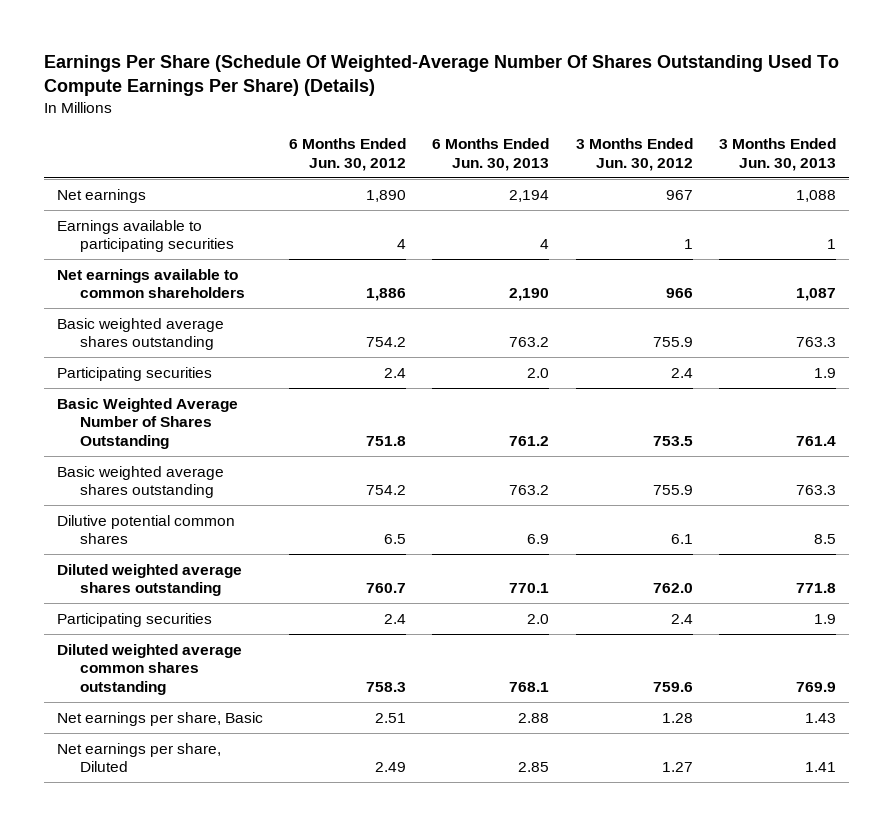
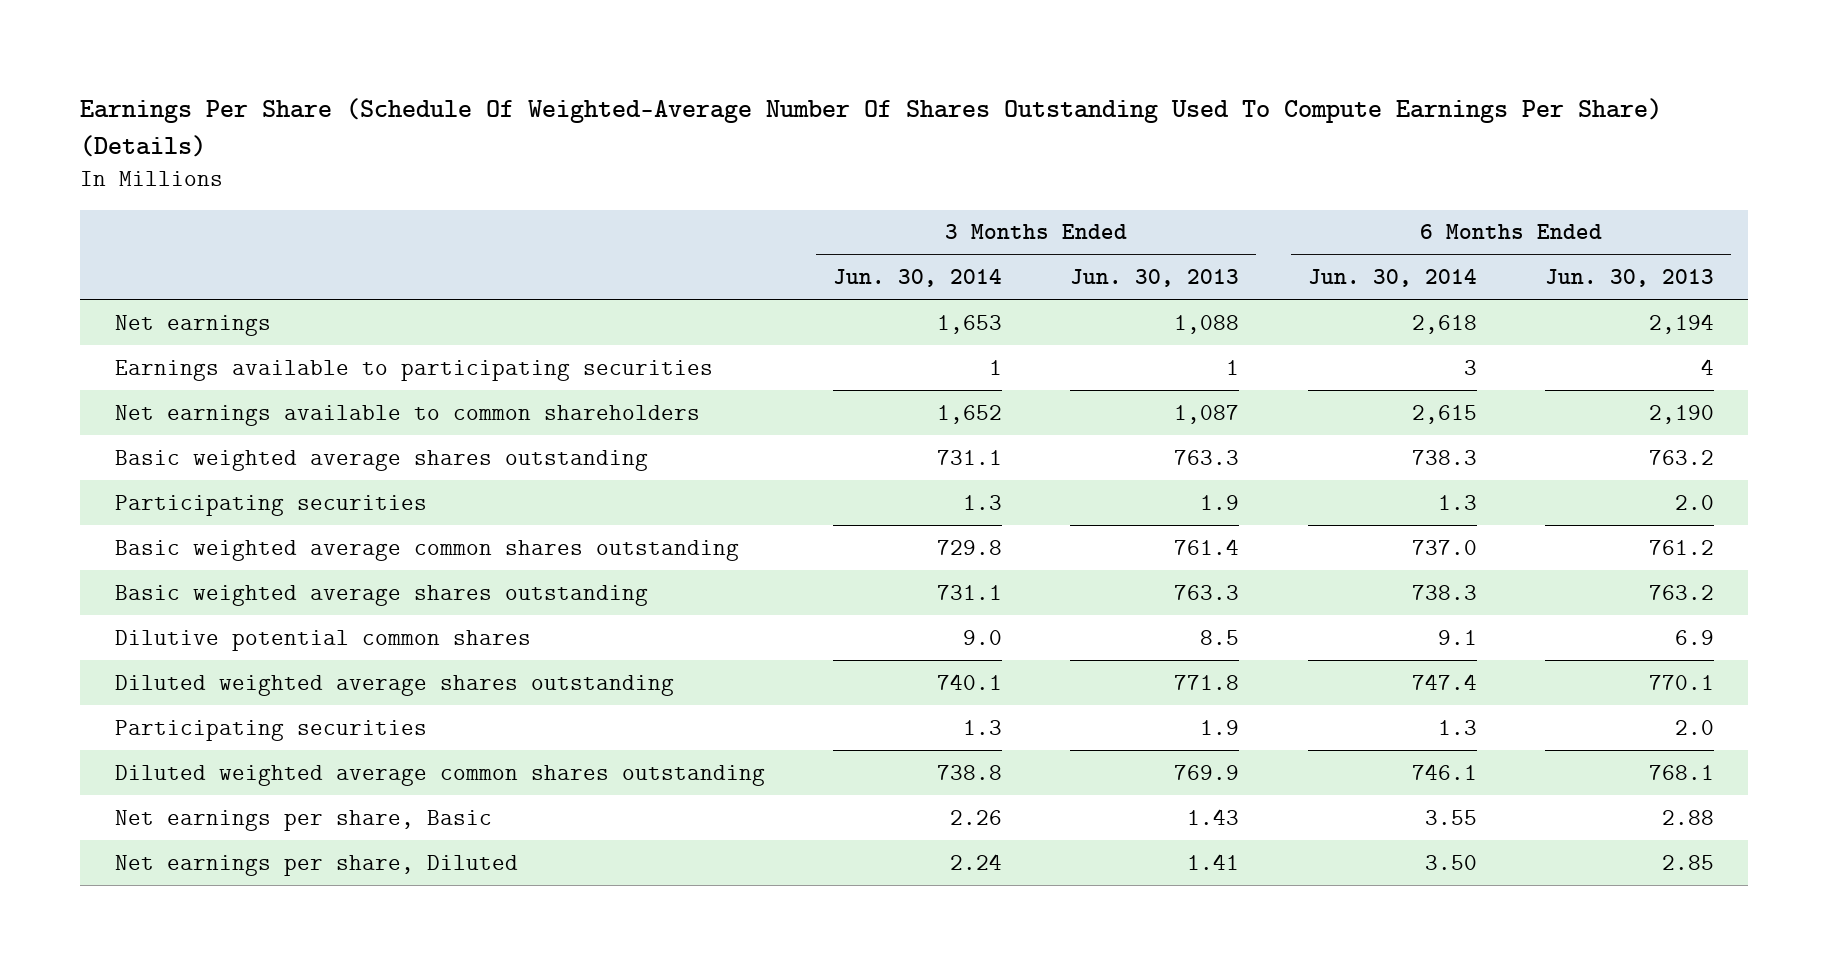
- | 6 Months Ended Jun. 30, 2012 | 6 Months Ended Jun. 30, 2013 | 3 Months Ended Jun. 30, 2012 | 3 Months Ended Jun. 30, 2013
+ | 3 Months Ended Jun. 30, 2014 | 3 Months Ended Jun. 30, 2013 | 6 Months Ended Jun. 30, 2014 | 6 Months Ended Jun. 30, 2013
- Basic Weighted Average Number of Shares Outstanding | 751.8 | 761.2 | 753.5 | 761.4
+ Basic weighted average common shares outstanding | 729.8 | 761.4 | 737.0 | 761.2

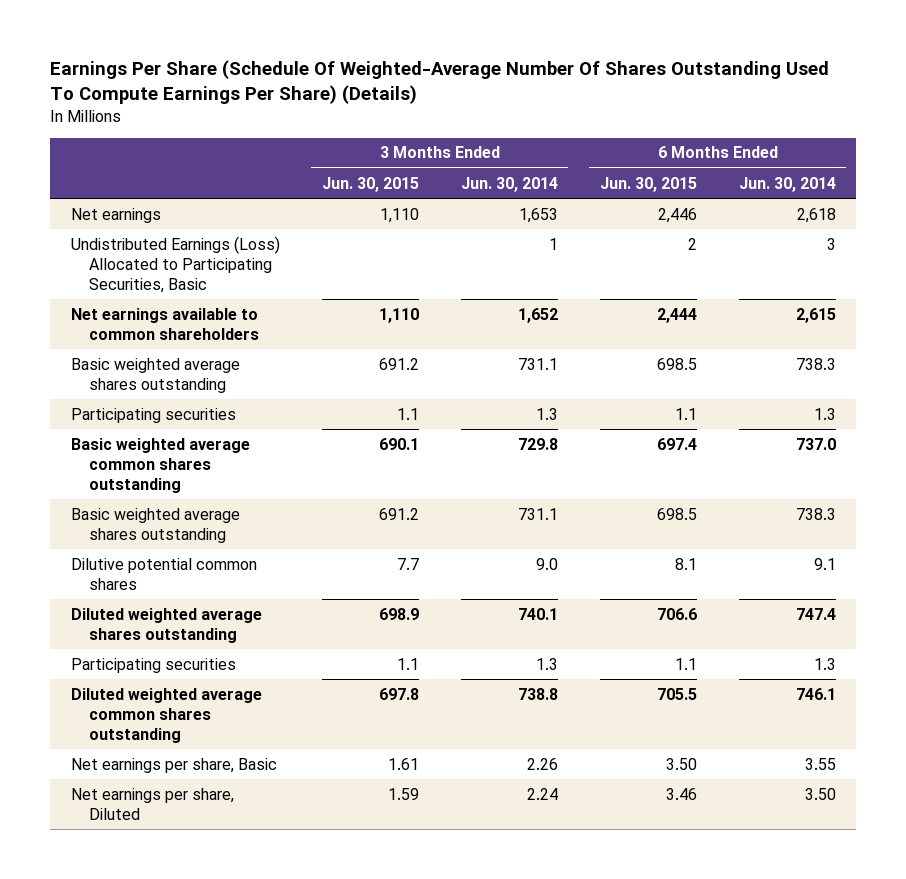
- | 3 Months Ended Jun. 30, 2014 | 3 Months Ended Jun. 30, 2013 | 6 Months Ended Jun. 30, 2014 | 6 Months Ended Jun. 30, 2013
+ | 3 Months Ended Jun. 30, 2015 | 3 Months Ended Jun. 30, 2014 | 6 Months Ended Jun. 30, 2015 | 6 Months Ended Jun. 30, 2014
- Earnings available to participating securities | 1 | 1 | 3 | 4
+ Undistributed Earnings (Loss) Allocated to Participating Securities, Basic | | 1 | 2 | 3

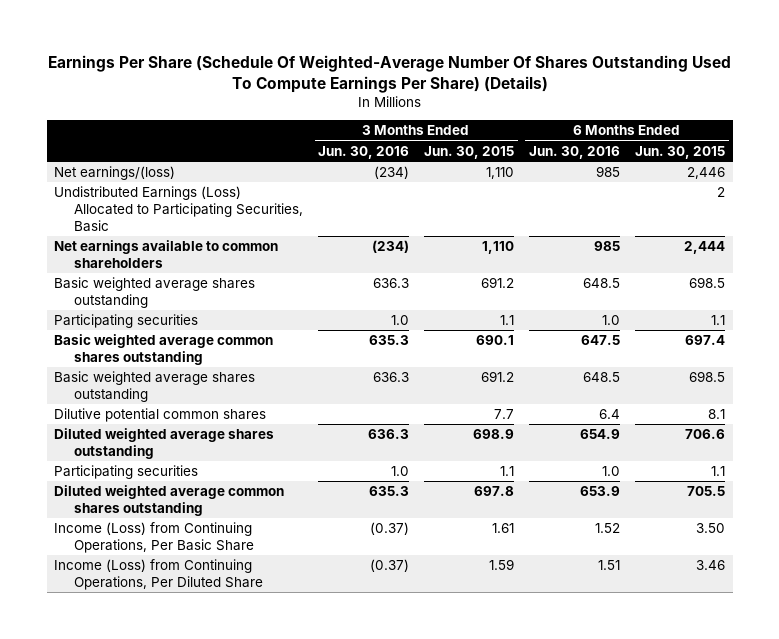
- | 3 Months Ended Jun. 30, 2015 | 3 Months Ended Jun. 30, 2014 | 6 Months Ended Jun. 30, 2015 | 6 Months Ended Jun. 30, 2014
+ | 3 Months Ended Jun. 30, 2016 | 3 Months Ended Jun. 30, 2015 | 6 Months Ended Jun. 30, 2016 | 6 Months Ended Jun. 30, 2015
- Net earnings | 1,110 | 1,653 | 2,446 | 2,618
+ Net earnings/(loss) | (234) | 1,110 | 985 | 2,446
- Net earnings per share, Basic | 1.61 | 2.26 | 3.50 | 3.55
- Net earnings per share, Diluted | 1.59 | 2.24 | 3.46 | 3.50
+ Income (Loss) from Continuing Operations, Per Basic Share | (0.37) | 1.61 | 1.52 | 3.50
+ Income (Loss) from Continuing Operations, Per Diluted Share | (0.37) | 1.59 | 1.51 | 3.46

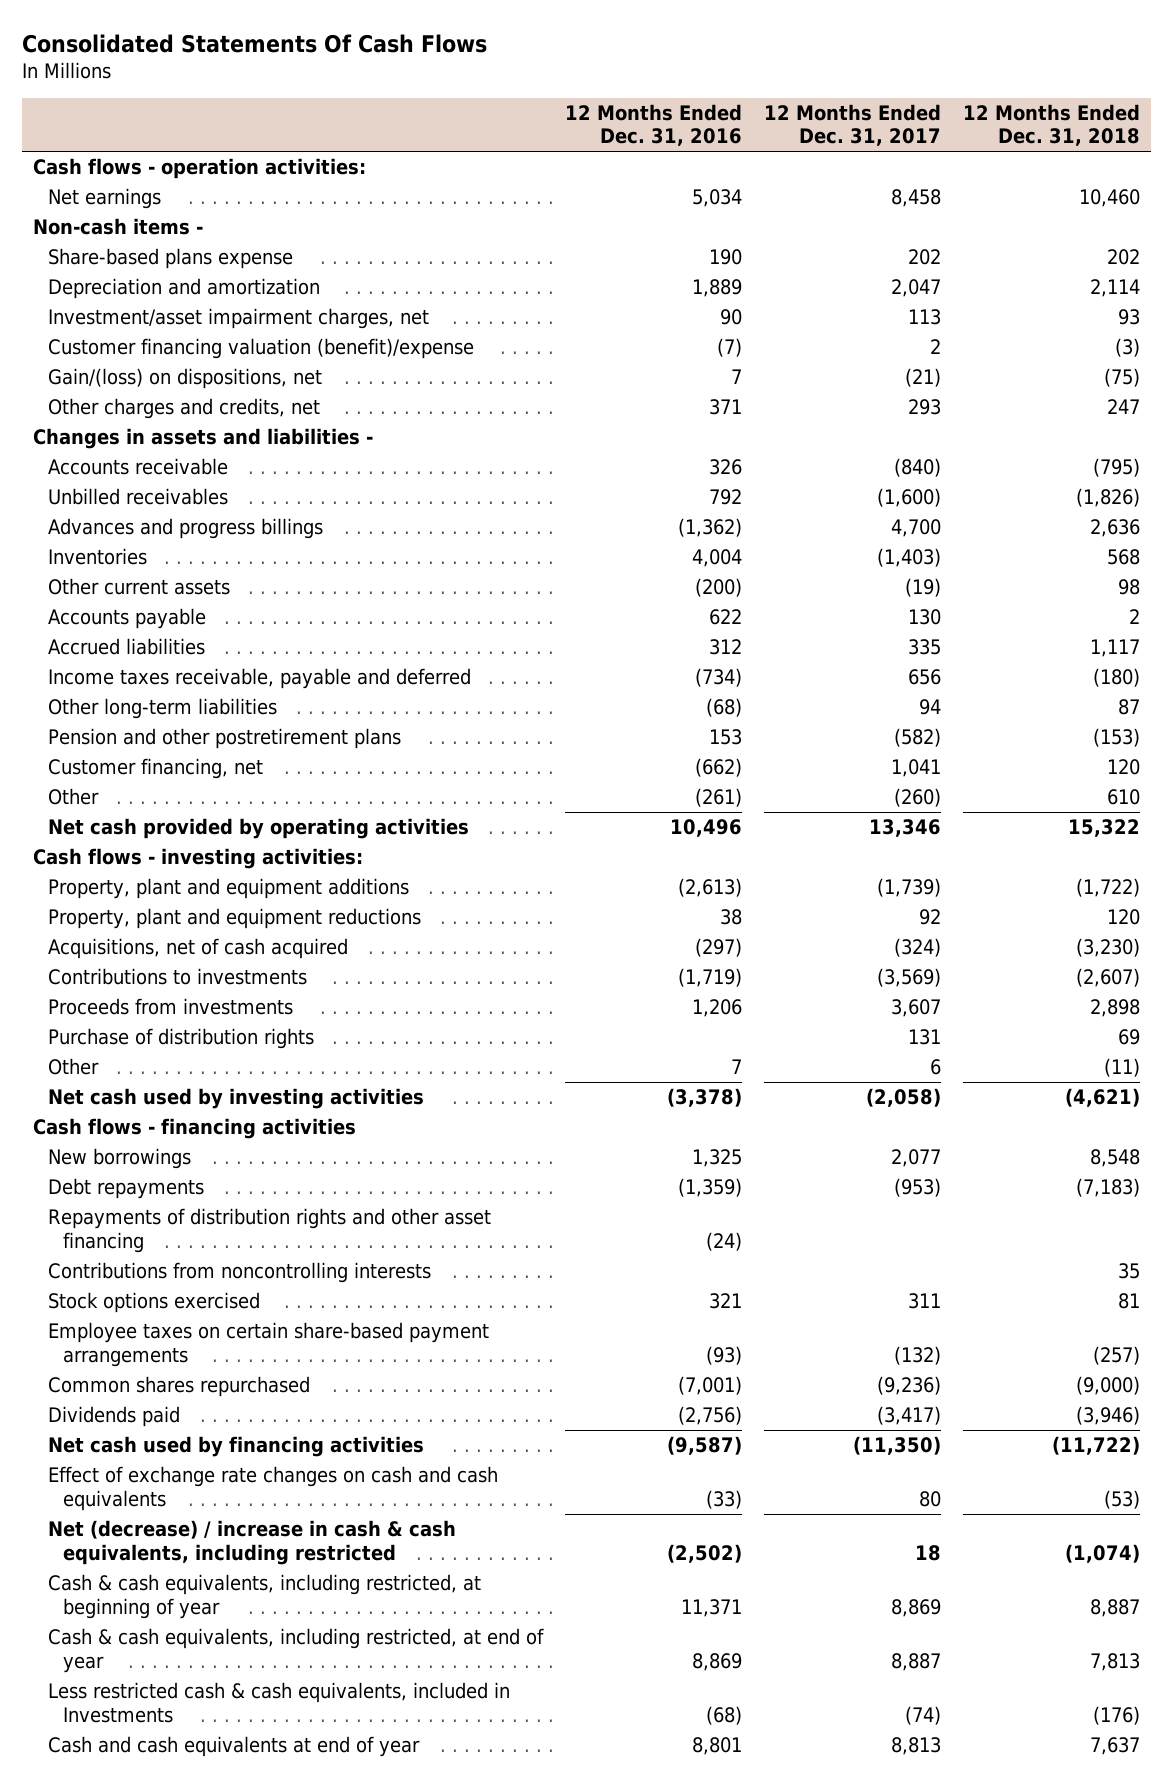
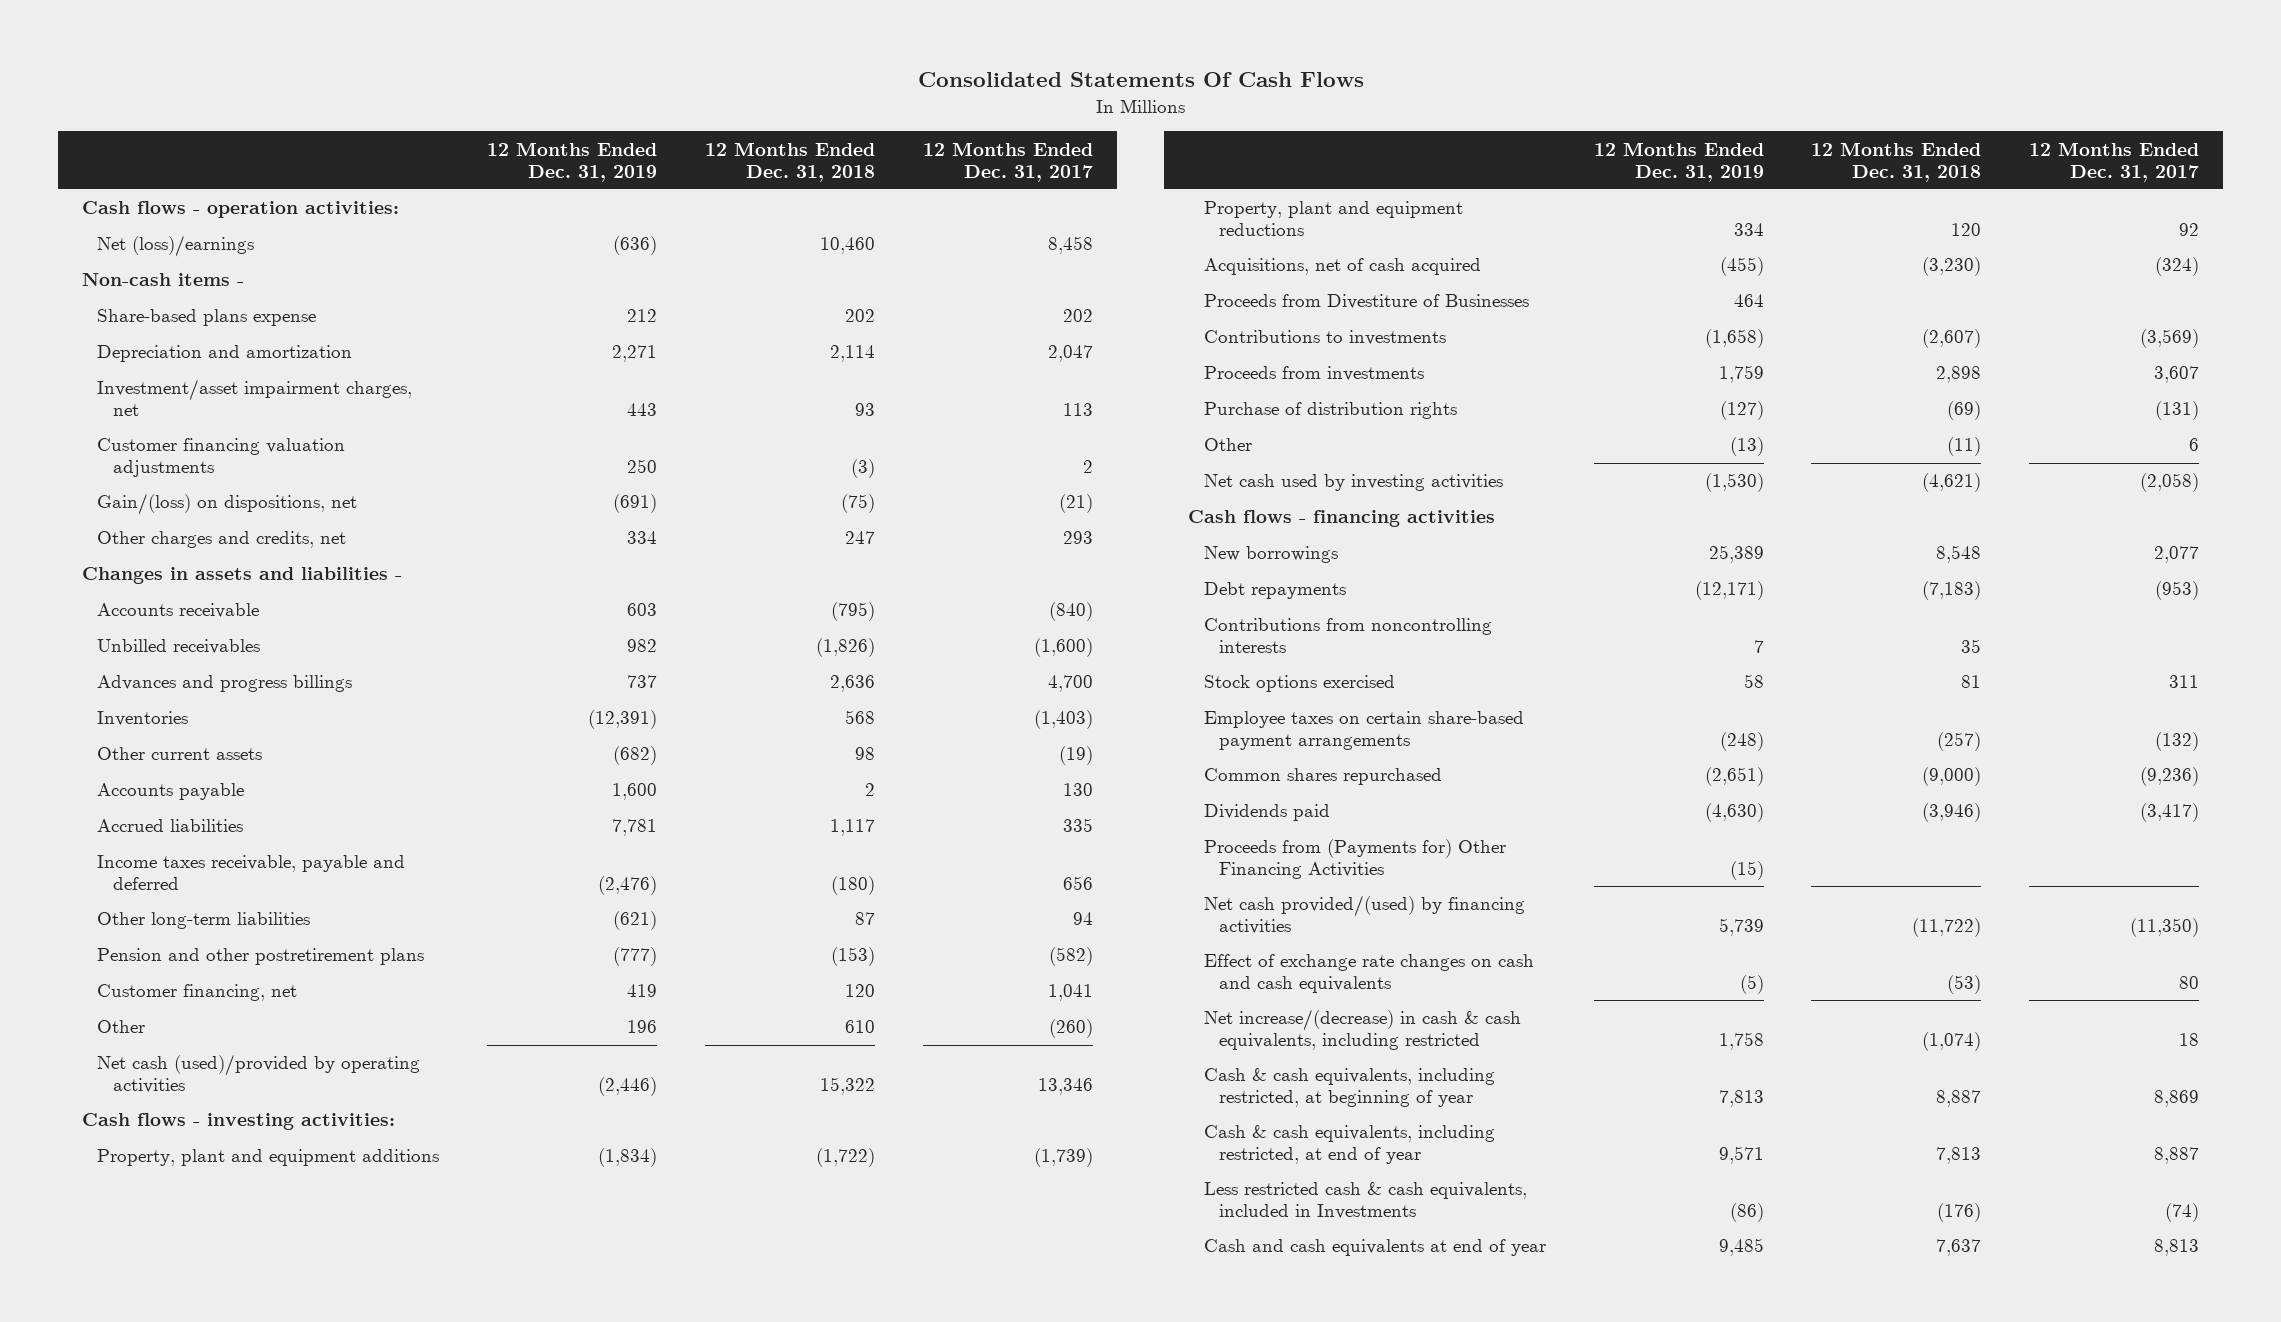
- | 12 Months Ended Dec. 31, 2016 | 12 Months Ended Dec. 31, 2017 | 12 Months Ended Dec. 31, 2018
+ | 12 Months Ended Dec. 31, 2019 | 12 Months Ended Dec. 31, 2018 | 12 Months Ended Dec. 31, 2017
- Net earnings | 5,034 | 8,458 | 10,460
+ Net (loss)/earnings | (636) | 10,460 | 8,458
- Customer financing valuation (benefit)/expense | (7) | 2 | (3)
+ Customer financing valuation adjustments | 250 | (3) | 2
- Net cash provided by operating activities | 10,496 | 13,346 | 15,322
+ Net cash (used)/provided by operating activities | (2,446) | 15,322 | 13,346
+ Proceeds from Divestiture of Businesses | 464 | |
- Purchase of distribution rights | | 131 | 69
+ Purchase of distribution rights | (127) | (69) | (131)
- Repayments of distribution rights and other asset financing | (24) | |
- Net cash used by financing activities | (9,587) | (11,350) | (11,722)
+ Proceeds from (Payments for) Other Financing Activities | (15) | |
+ Net cash provided/(used) by financing activities | 5,739 | (11,722) | (11,350)
- Net (decrease) / increase in cash & cash equivalents, including restricted | (2,502) | 18 | (1,074)
+ Net increase/(decrease) in cash & cash equivalents, including restricted | 1,758 | (1,074) | 18

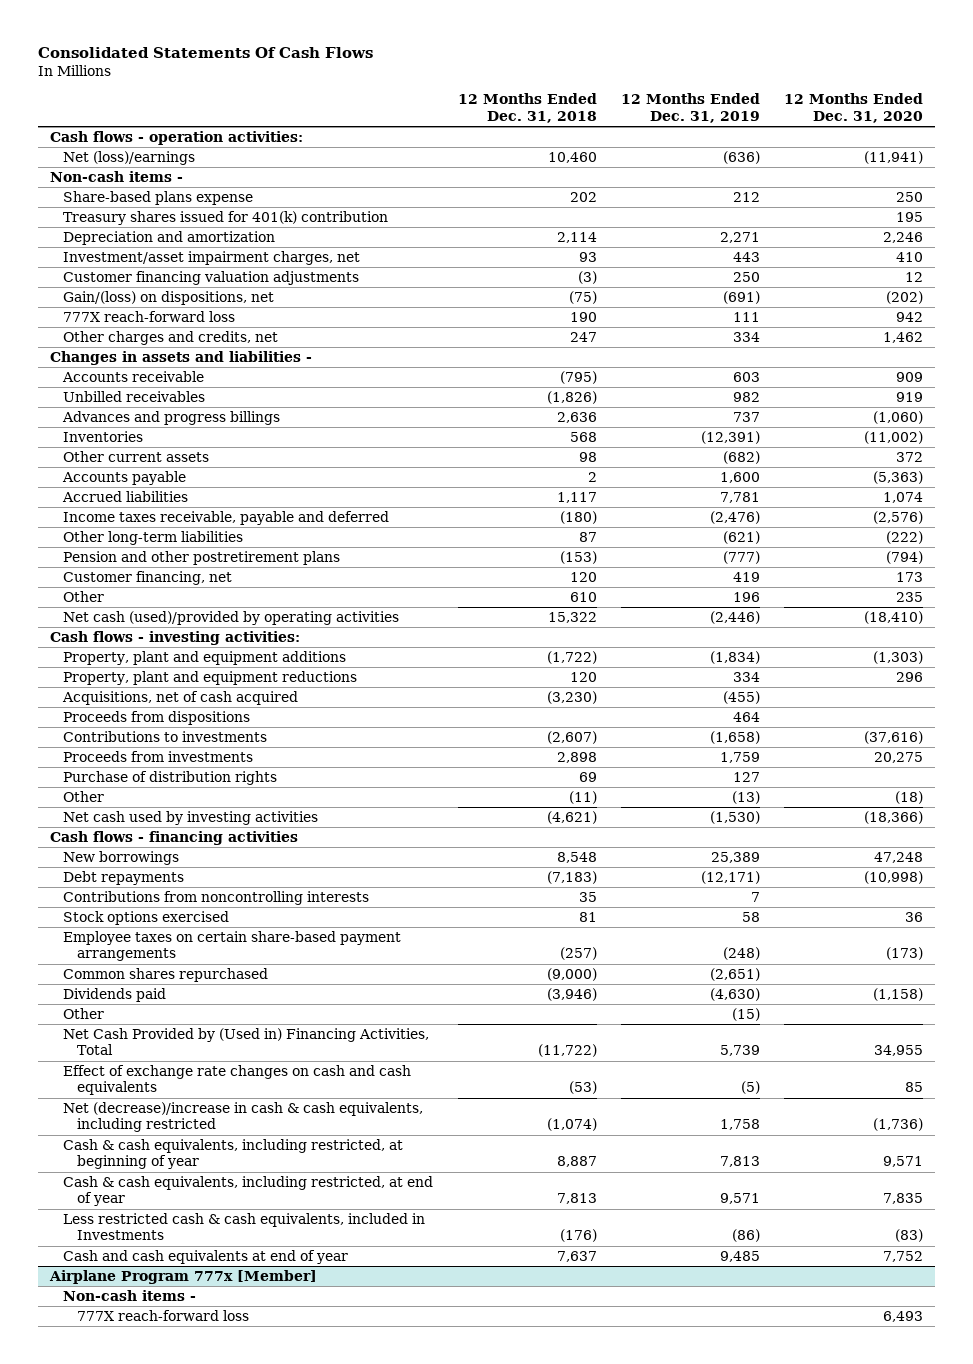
- | 12 Months Ended Dec. 31, 2019 | 12 Months Ended Dec. 31, 2018 | 12 Months Ended Dec. 31, 2017
+ | 12 Months Ended Dec. 31, 2018 | 12 Months Ended Dec. 31, 2019 | 12 Months Ended Dec. 31, 2020
+ Treasury shares issued for 401(k) contribution | | | 195
+ 777X reach-forward loss | 190 | 111 | 942
- Proceeds from Divestiture of Businesses | 464 | |
+ Proceeds from dispositions | | 464 |
- Purchase of distribution rights | (127) | (69) | (131)
+ Purchase of distribution rights | 69 | 127 |
- Proceeds from (Payments for) Other Financing Activities | (15) | |
- Net cash provided/(used) by financing activities | 5,739 | (11,722) | (11,350)
+ Other | | (15) |
+ Net Cash Provided by (Used in) Financing Activities, Total | (11,722) | 5,739 | 34,955
- Net increase/(decrease) in cash & cash equivalents, including restricted | 1,758 | (1,074) | 18
+ Net (decrease)/increase in cash & cash equivalents, including restricted | (1,074) | 1,758 | (1,736)
+ Airplane Program 777x [Member]
+ Non-cash items -
+ 777X reach-forward loss | | | 6,493

